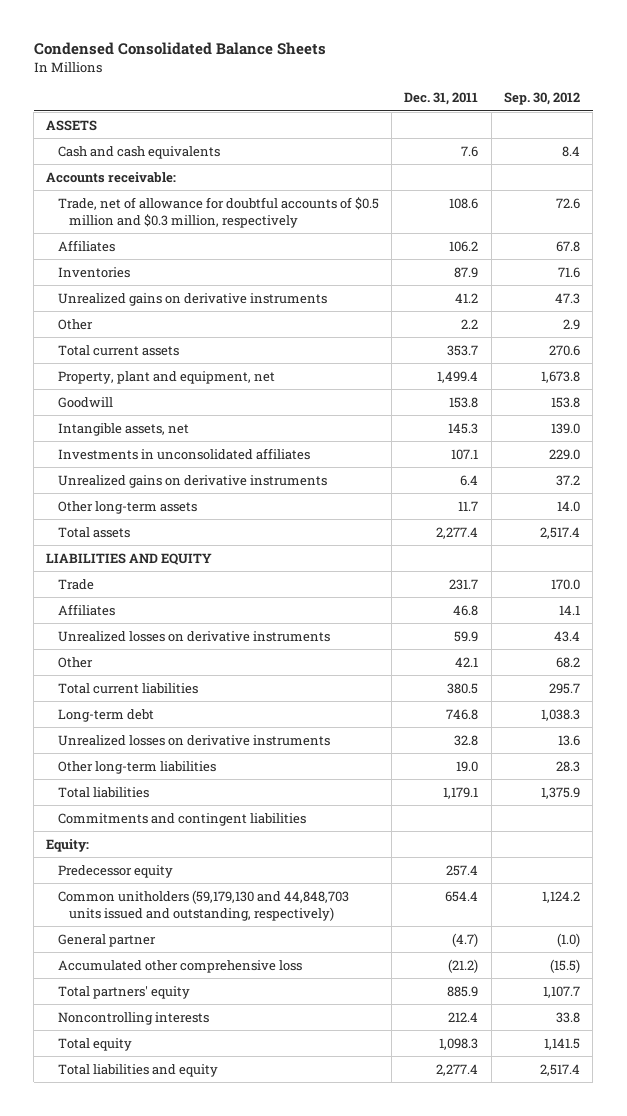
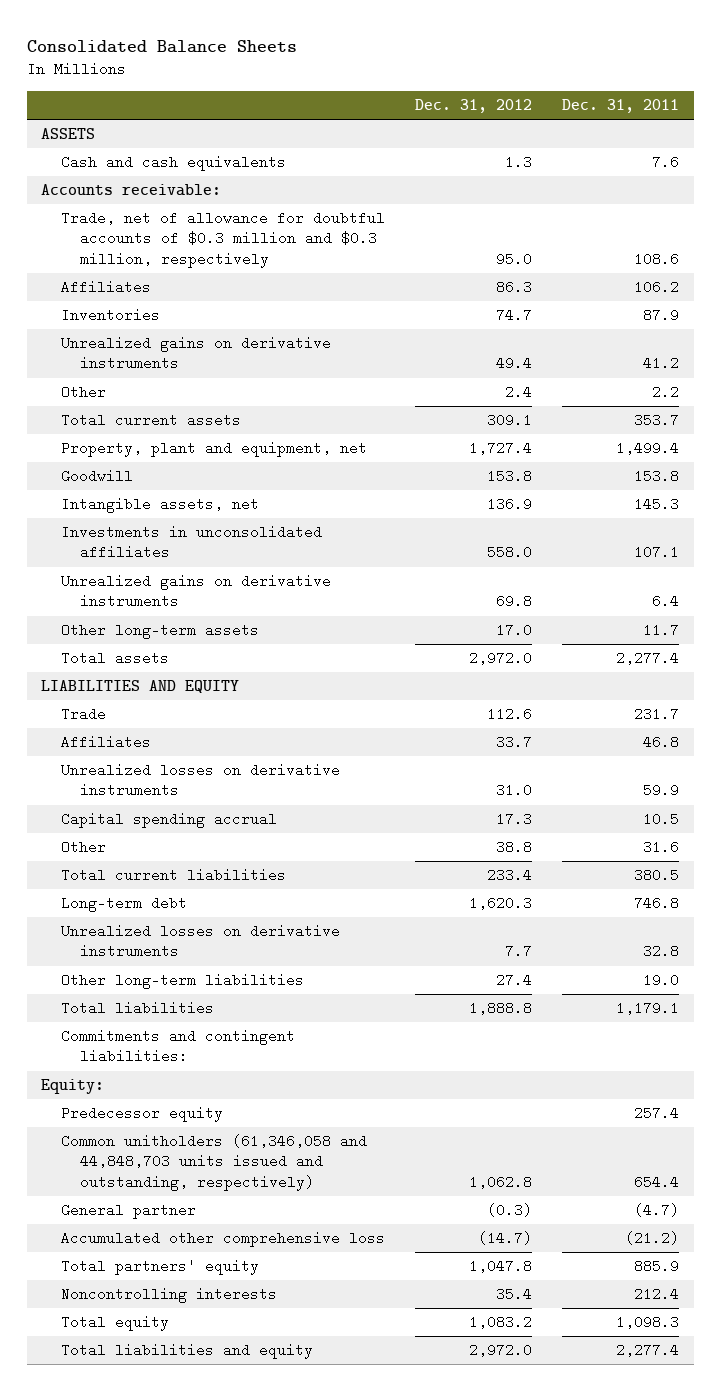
- Condensed Consolidated Balance Sheets
+ Consolidated Balance Sheets
- | Dec. 31, 2011 | Sep. 30, 2012
+ | Dec. 31, 2012 | Dec. 31, 2011
- Trade, net of allowance for doubtful accounts of $0.5 million and $0.3 million, respectively | 108.6 | 72.6
+ Trade, net of allowance for doubtful accounts of $0.3 million and $0.3 million, respectively | 95.0 | 108.6
- Other | 42.1 | 68.2
+ Capital spending accrual | 17.3 | 10.5
+ Other | 38.8 | 31.6
- Commitments and contingent liabilities
+ Commitments and contingent liabilities:
- Common unitholders (59,179,130 and 44,848,703 units issued and outstanding, respectively) | 654.4 | 1,124.2
+ Common unitholders (61,346,058 and 44,848,703 units issued and outstanding, respectively) | 1,062.8 | 654.4

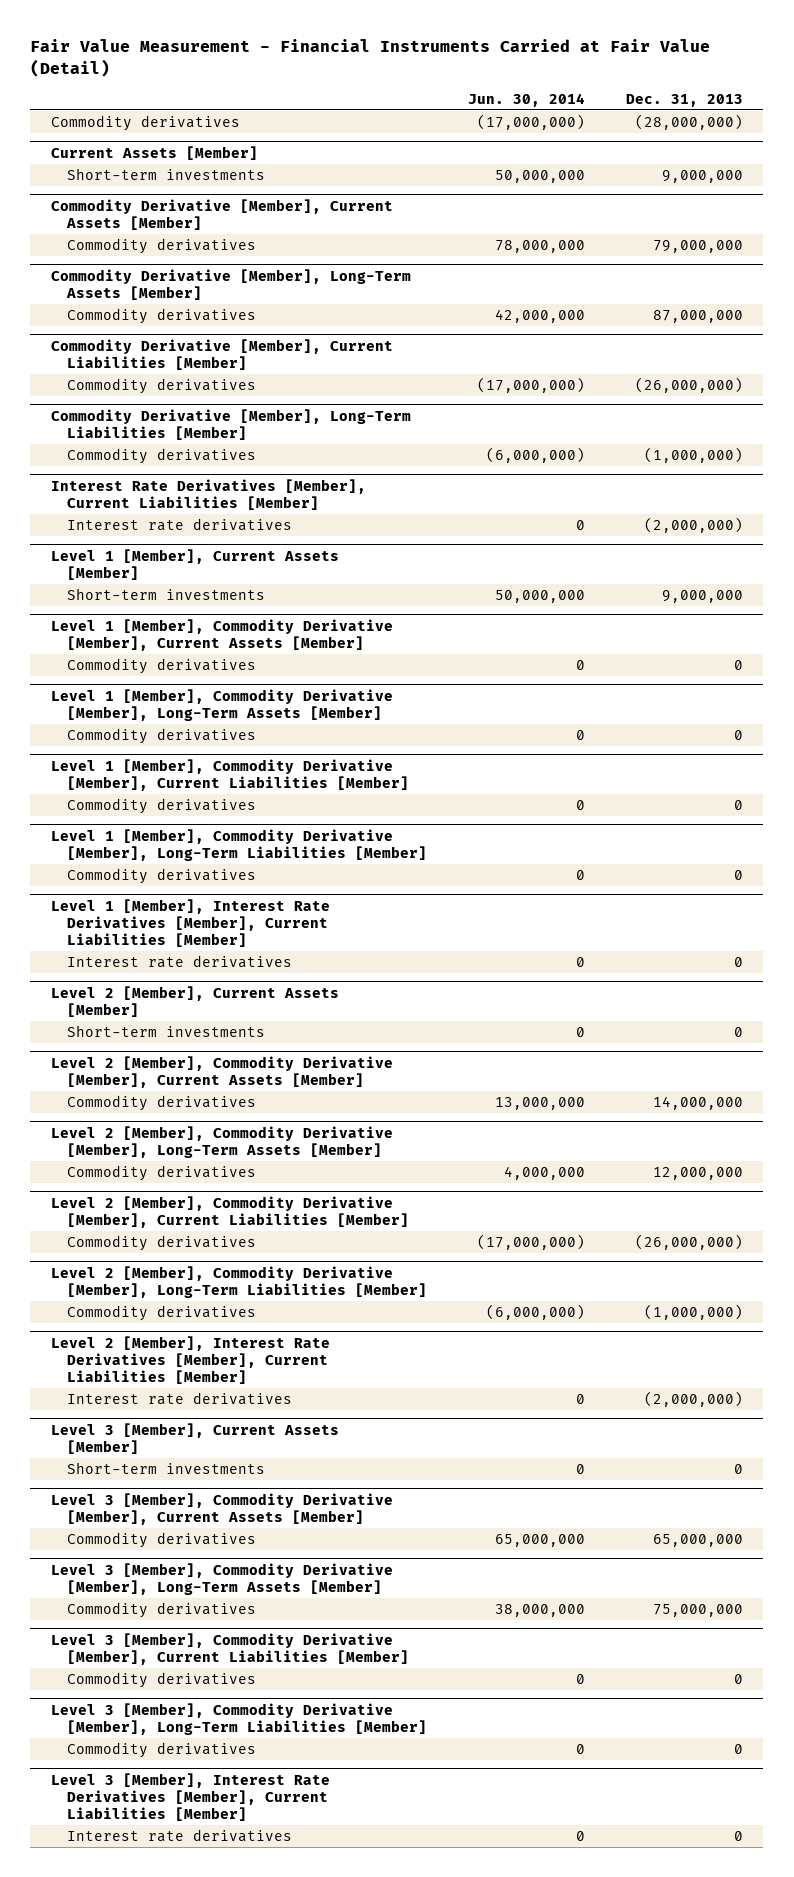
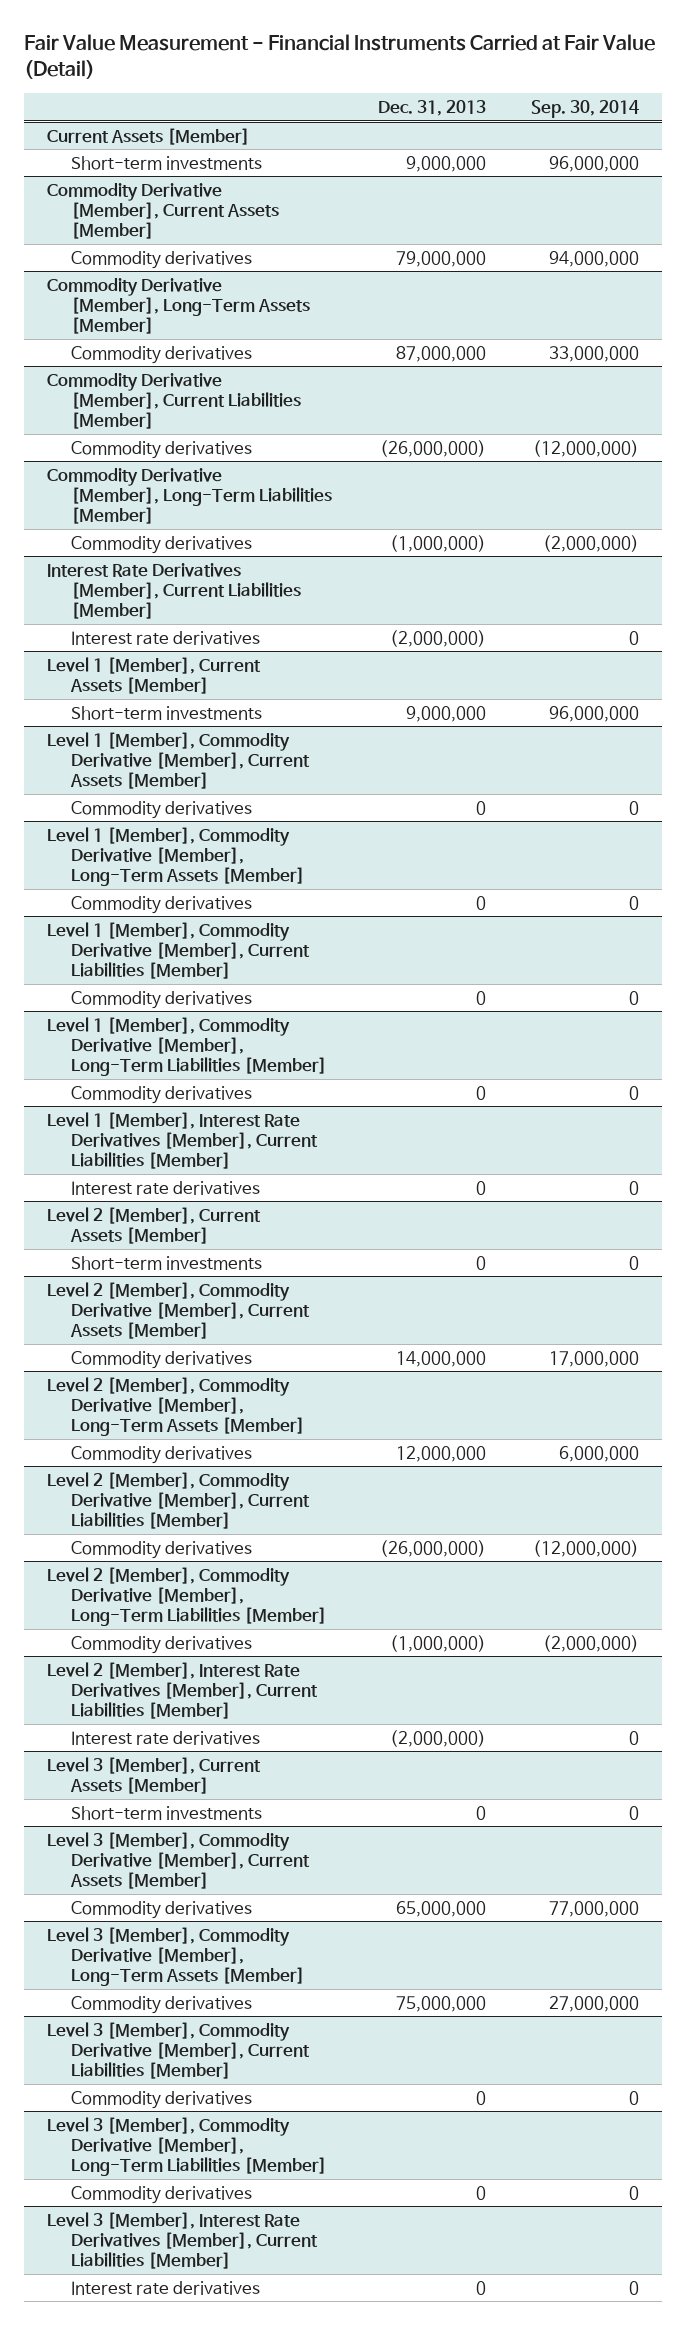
- | Jun. 30, 2014 | Dec. 31, 2013
+ | Dec. 31, 2013 | Sep. 30, 2014
- Commodity derivatives | (17,000,000) | (28,000,000)

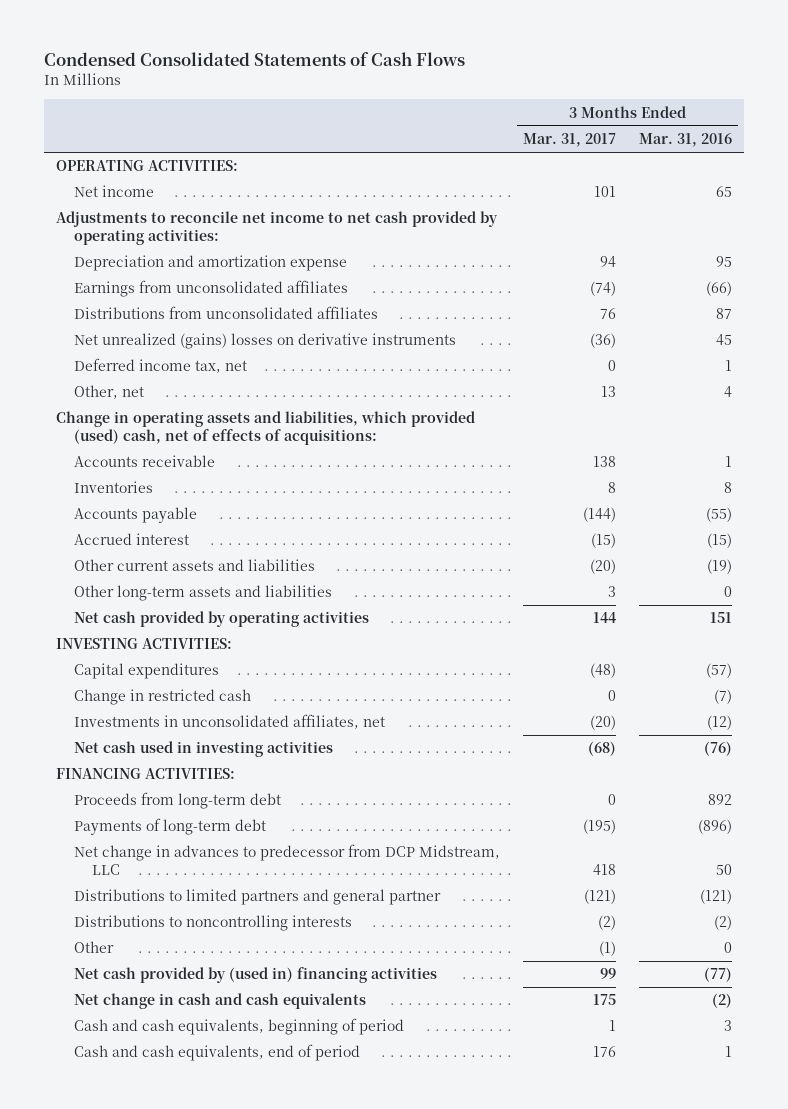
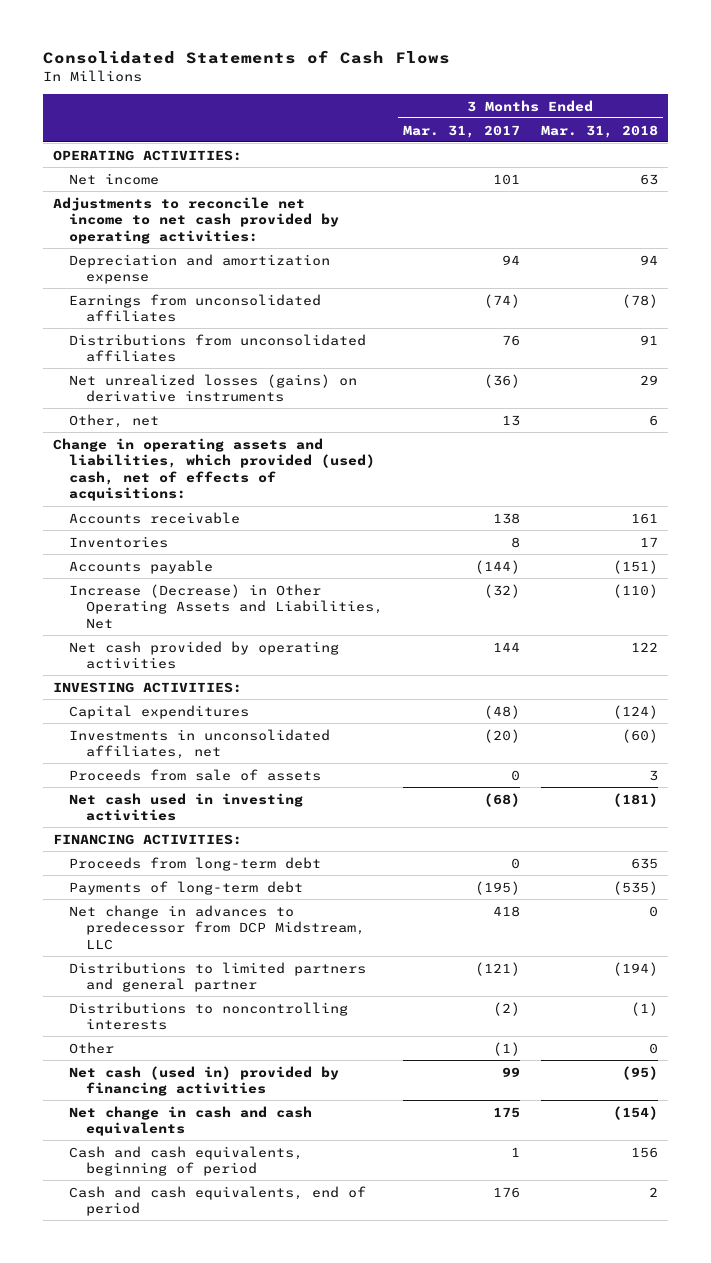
- Condensed Consolidated Statements of Cash Flows
+ Consolidated Statements of Cash Flows
- | 3 Months Ended Mar. 31, 2017 | 3 Months Ended Mar. 31, 2016
+ | 3 Months Ended Mar. 31, 2017 | 3 Months Ended Mar. 31, 2018
- Net unrealized (gains) losses on derivative instruments | (36) | 45
- Deferred income tax, net | 0 | 1
+ Net unrealized losses (gains) on derivative instruments | (36) | 29
- Accrued interest | (15) | (15)
- Other current assets and liabilities | (20) | (19)
- Other long-term assets and liabilities | 3 | 0
+ Increase (Decrease) in Other Operating Assets and Liabilities, Net | (32) | (110)
- Change in restricted cash | 0 | (7)
+ Proceeds from sale of assets | 0 | 3
- Net cash provided by (used in) financing activities | 99 | (77)
+ Net cash (used in) provided by financing activities | 99 | (95)

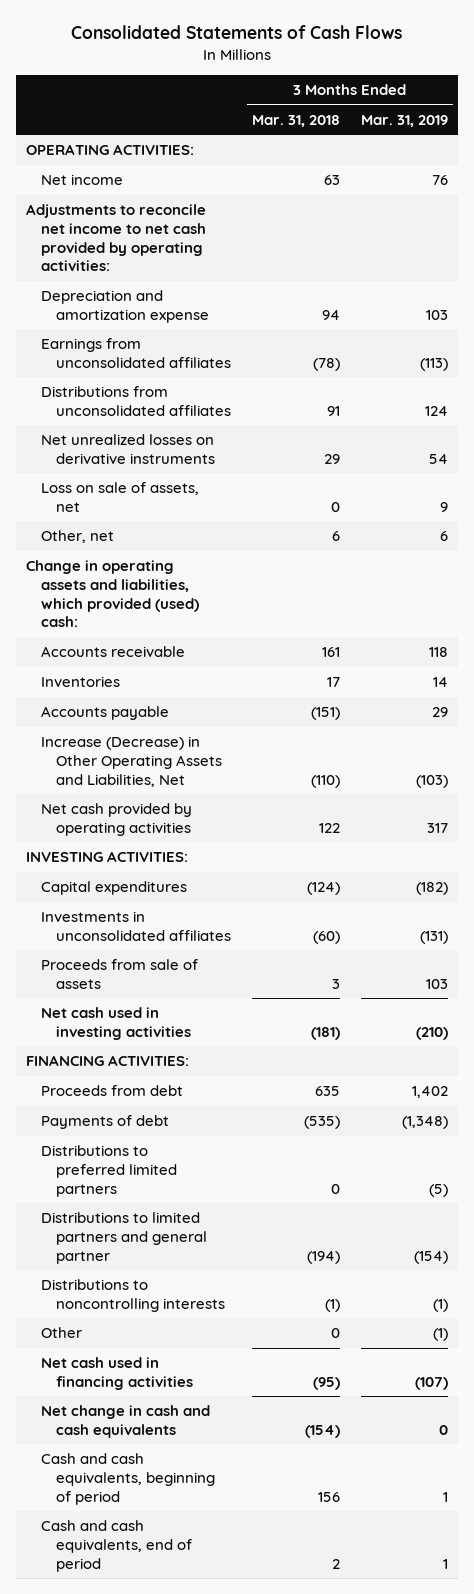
- | 3 Months Ended Mar. 31, 2017 | 3 Months Ended Mar. 31, 2018
+ | 3 Months Ended Mar. 31, 2018 | 3 Months Ended Mar. 31, 2019
- Net unrealized losses (gains) on derivative instruments | (36) | 29
+ Net unrealized losses on derivative instruments | 29 | 54
+ Loss on sale of assets, net | 0 | 9
- Change in operating assets and liabilities, which provided (used) cash, net of effects of acquisitions:
+ Change in operating assets and liabilities, which provided (used) cash:
- Investments in unconsolidated affiliates, net | (20) | (60)
+ Investments in unconsolidated affiliates | (60) | (131)
- Proceeds from long-term debt | 0 | 635
- Payments of long-term debt | (195) | (535)
- Net change in advances to predecessor from DCP Midstream, LLC | 418 | 0
+ Proceeds from debt | 635 | 1,402
+ Payments of debt | (535) | (1,348)
+ Distributions to preferred limited partners | 0 | (5)
- Net cash (used in) provided by financing activities | 99 | (95)
+ Net cash used in financing activities | (95) | (107)

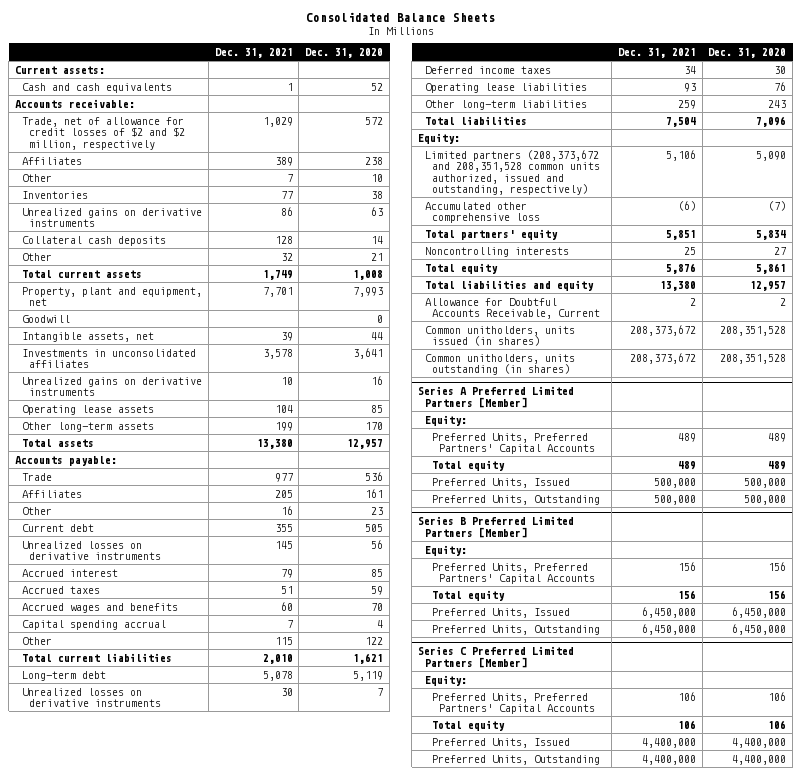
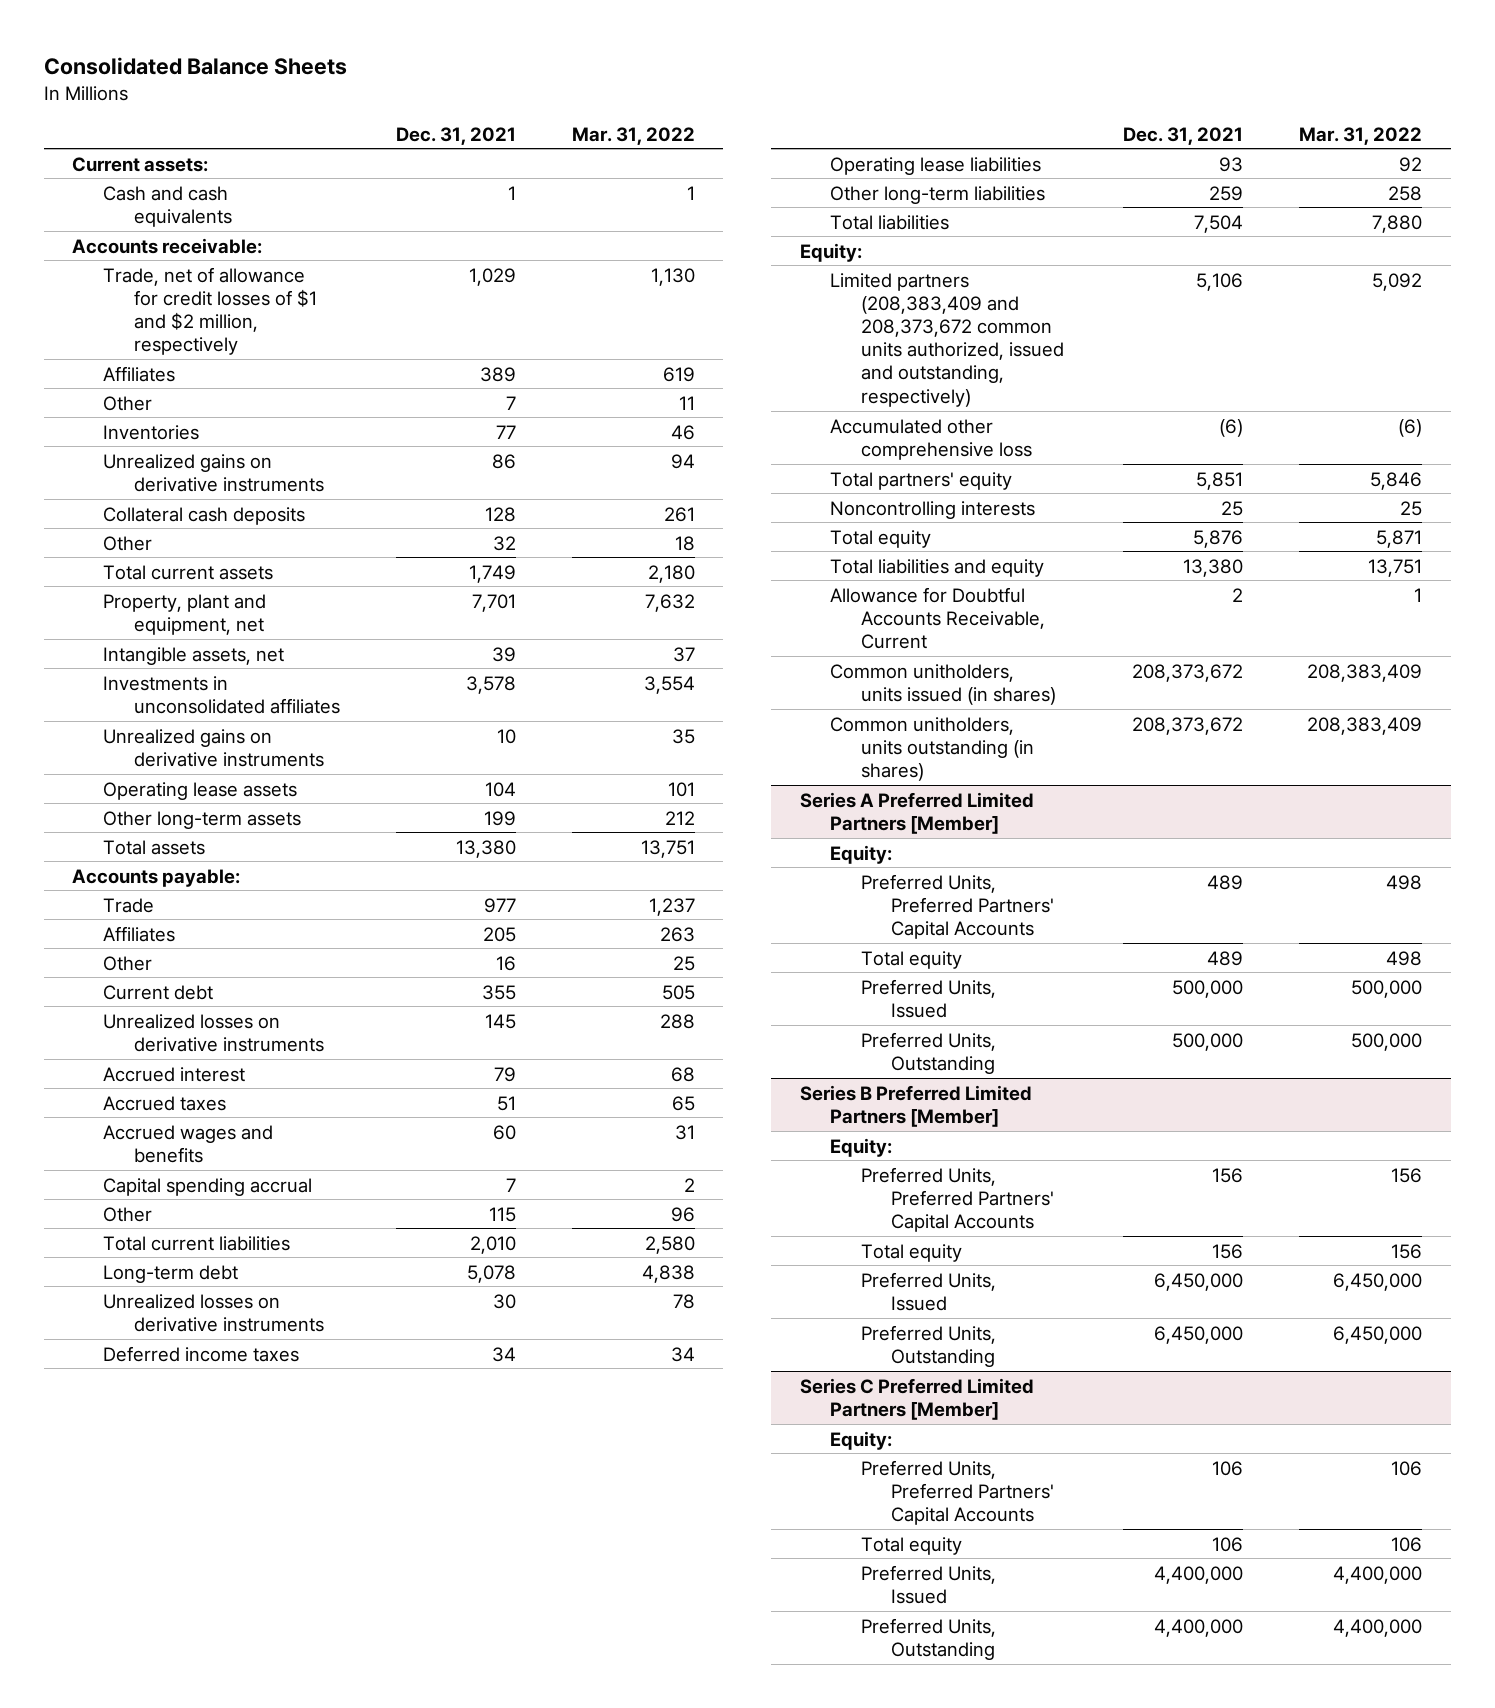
- | Dec. 31, 2021 | Dec. 31, 2020
+ | Dec. 31, 2021 | Mar. 31, 2022
- Trade, net of allowance for credit losses of $2 and $2 million, respectively | 1,029 | 572
+ Trade, net of allowance for credit losses of $1 and $2 million, respectively | 1,029 | 1,130
- Goodwill | | 0
- Limited partners (208,373,672 and 208,351,528 common units authorized, issued and outstanding, respectively) | 5,106 | 5,090
+ Limited partners (208,383,409 and 208,373,672 common units authorized, issued and outstanding, respectively) | 5,106 | 5,092

